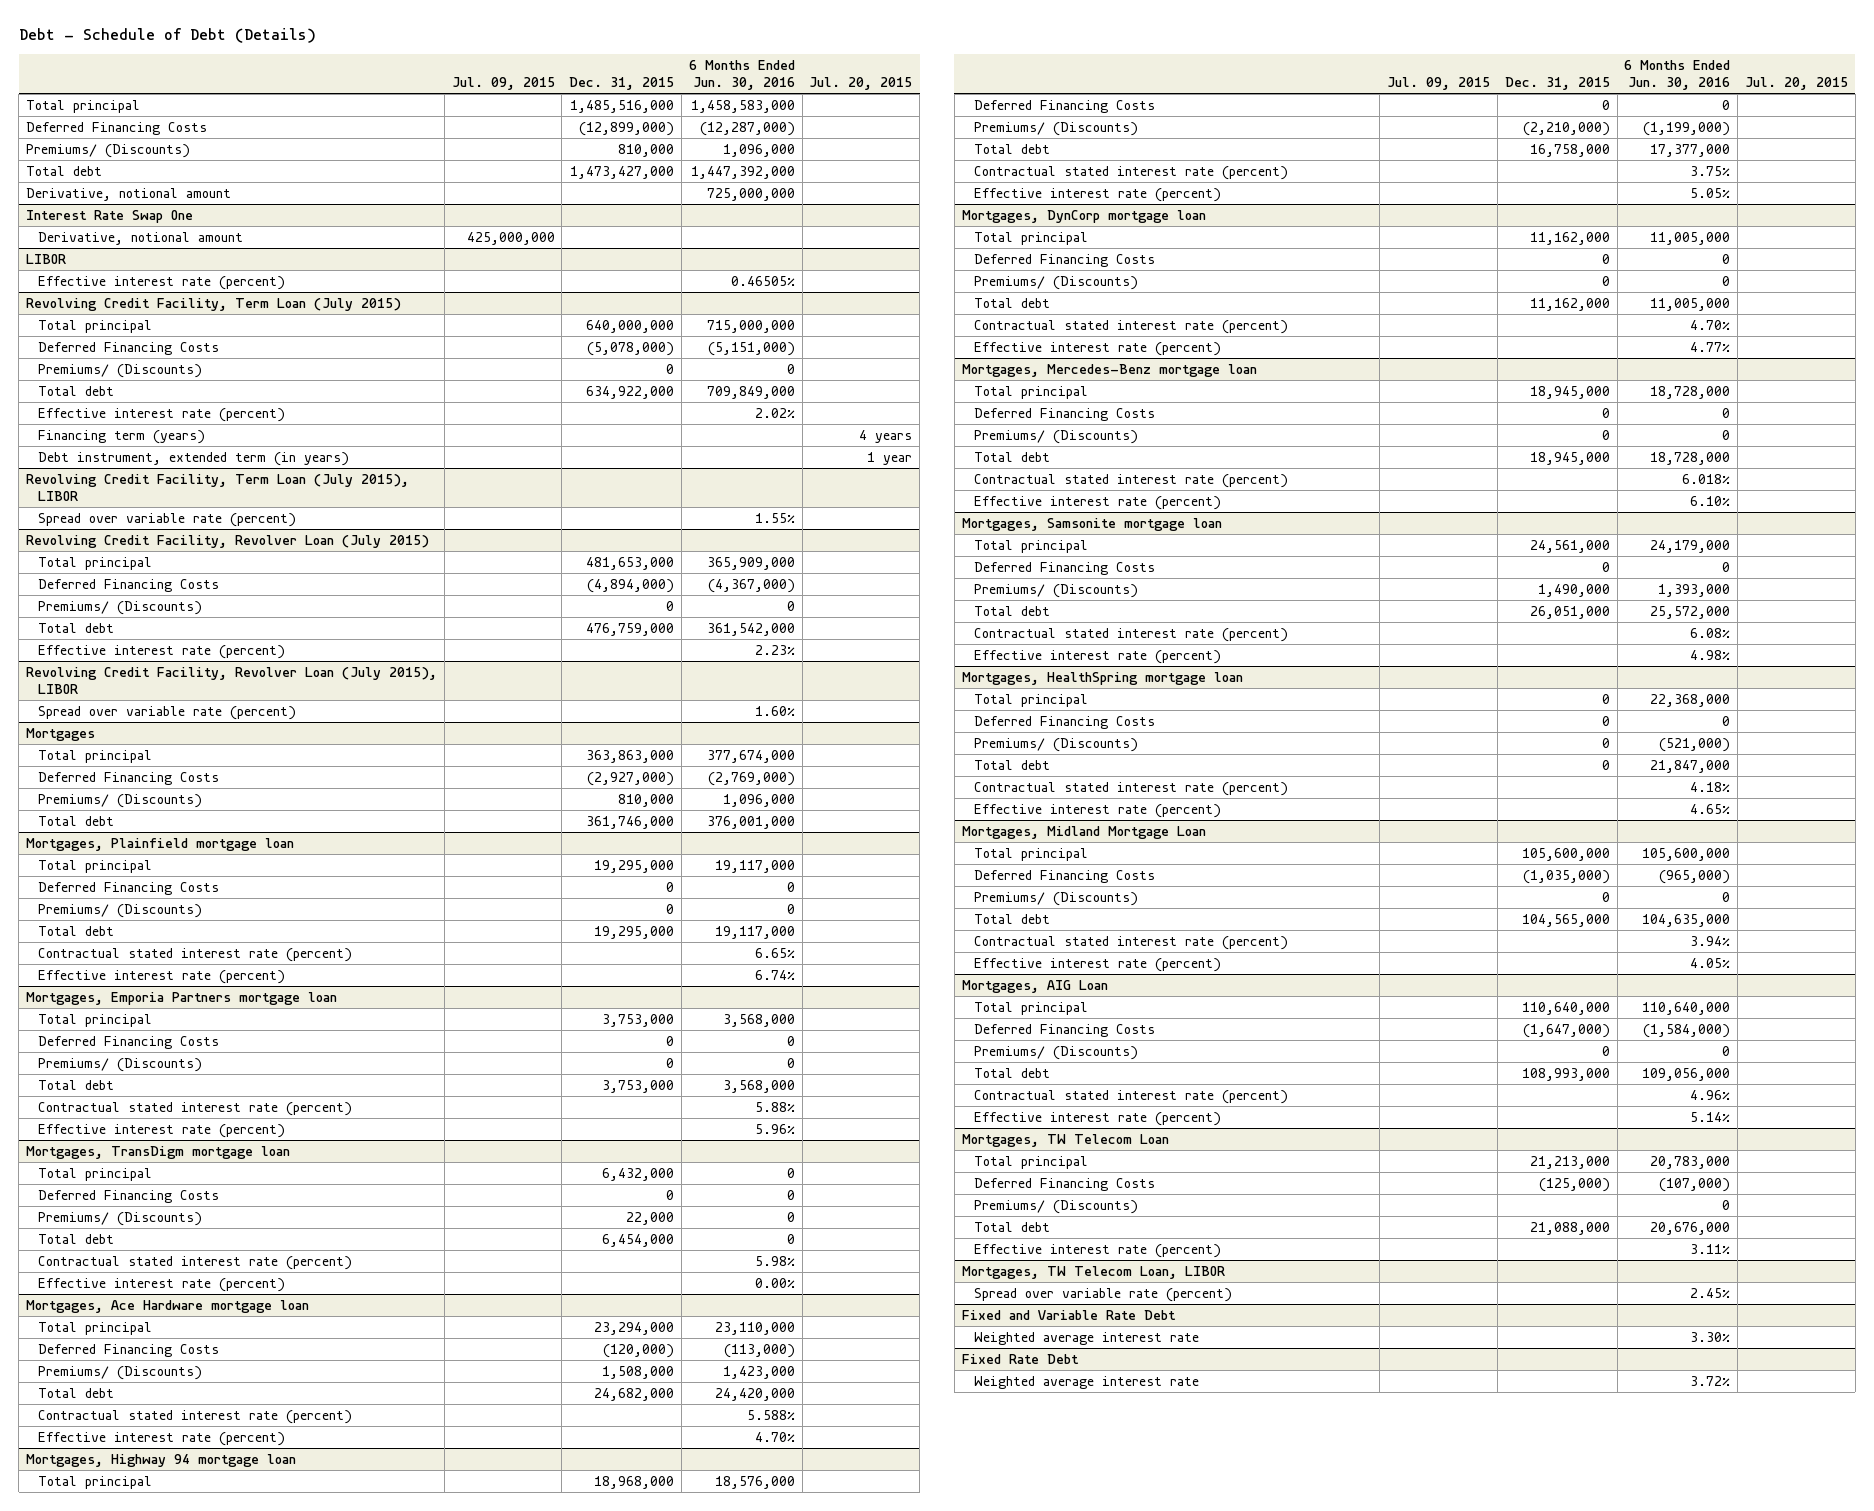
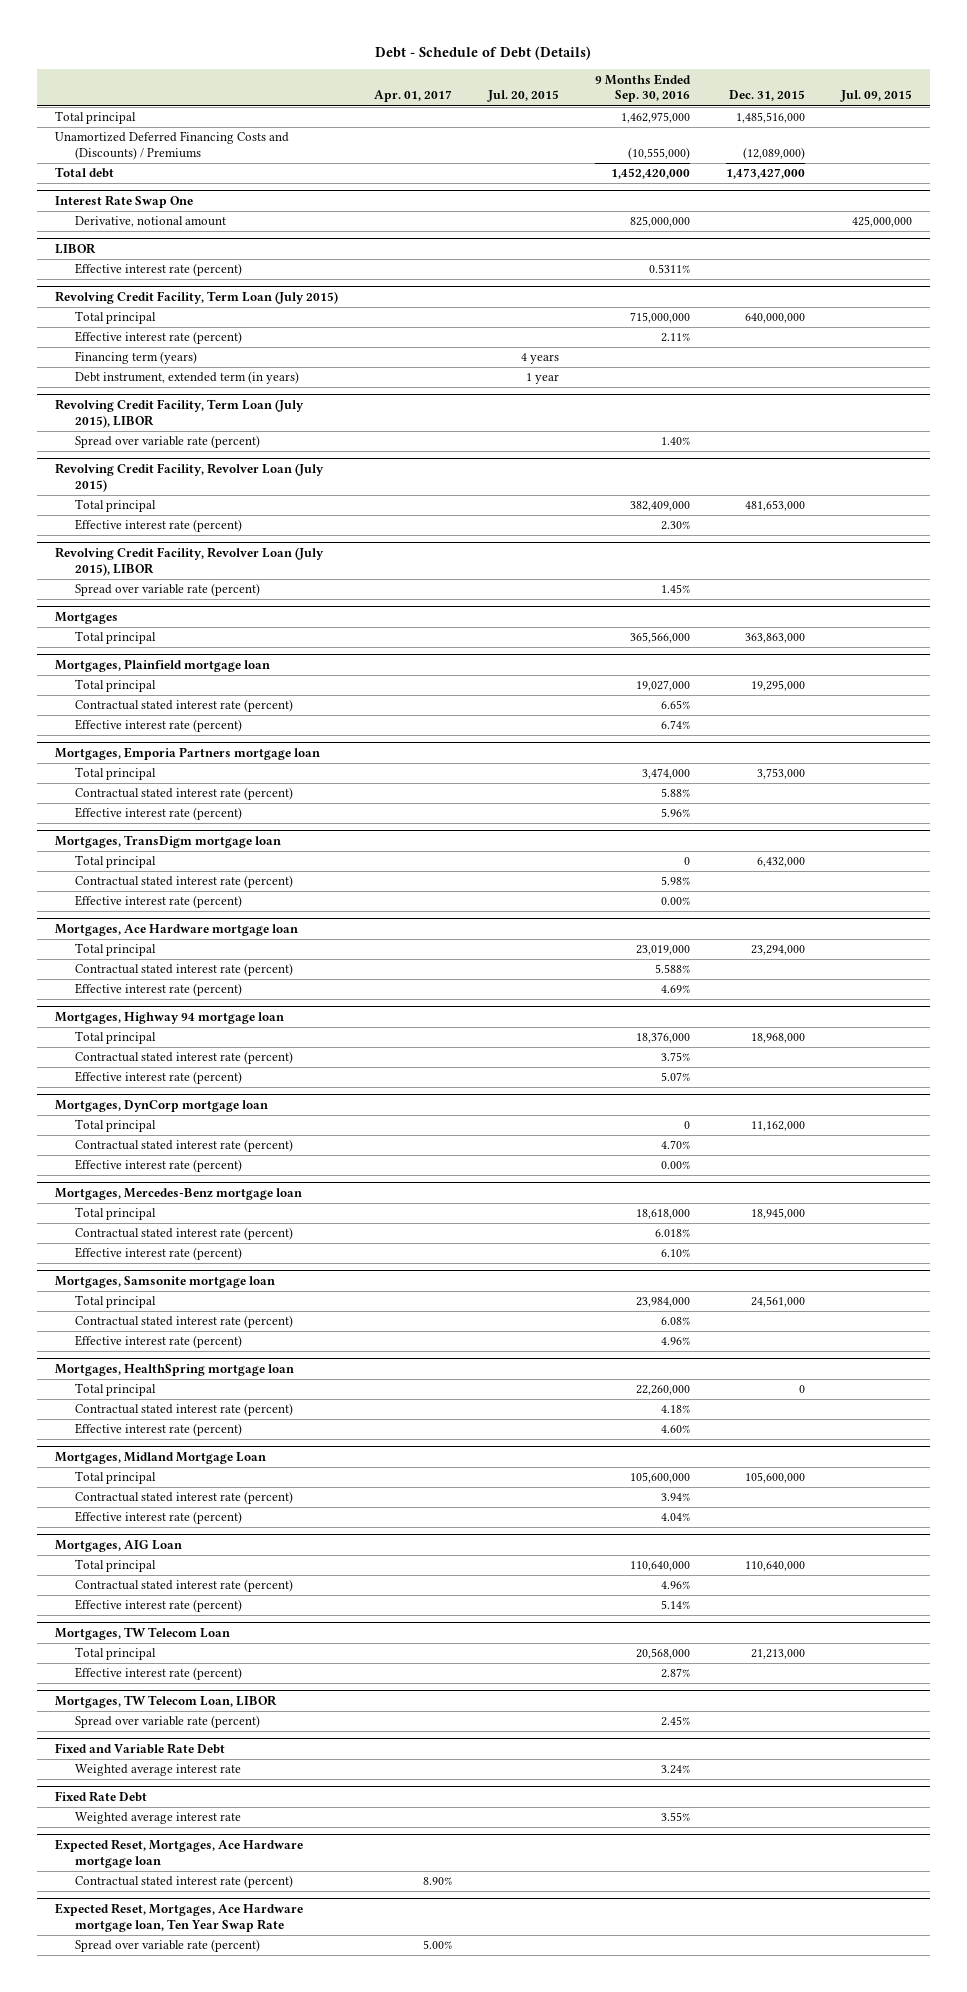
- | Jul. 09, 2015 | Dec. 31, 2015 | 6 Months Ended Jun. 30, 2016 | Jul. 20, 2015
+ | Apr. 01, 2017 | Jul. 20, 2015 | 9 Months Ended Sep. 30, 2016 | Dec. 31, 2015 | Jul. 09, 2015
- Deferred Financing Costs | | (12,899,000) | (12,287,000) |
- Premiums/ (Discounts) | | 810,000 | 1,096,000 |
+ Unamortized Deferred Financing Costs and (Discounts) / Premiums | | | (10,555,000) | (12,089,000) |
- Derivative, notional amount | | | 725,000,000 |
@ Revolving Credit Facility, Term Loan (July 2015)
- Deferred Financing Costs | | (5,078,000) | (5,151,000) |
- Premiums/ (Discounts) | | 0 | 0 |
- Total debt | | 634,922,000 | 709,849,000 |
@ Revolving Credit Facility, Revolver Loan (July 2015)
- Deferred Financing Costs | | (4,894,000) | (4,367,000) |
- Premiums/ (Discounts) | | 0 | 0 |
- Total debt | | 476,759,000 | 361,542,000 |
@ Mortgages
- Deferred Financing Costs | | (2,927,000) | (2,769,000) |
- Premiums/ (Discounts) | | 810,000 | 1,096,000 |
- Total debt | | 361,746,000 | 376,001,000 |
@ Mortgages, Plainfield mortgage loan
- Deferred Financing Costs | | 0 | 0 |
- Premiums/ (Discounts) | | 0 | 0 |
- Total debt | | 19,295,000 | 19,117,000 |
@ Mortgages, Emporia Partners mortgage loan
- Deferred Financing Costs | | 0 | 0 |
- Premiums/ (Discounts) | | 0 | 0 |
- Total debt | | 3,753,000 | 3,568,000 |
@ Mortgages, TransDigm mortgage loan
- Deferred Financing Costs | | 0 | 0 |
- Premiums/ (Discounts) | | 22,000 | 0 |
- Total debt | | 6,454,000 | 0 |
@ Mortgages, Ace Hardware mortgage loan
- Deferred Financing Costs | | (120,000) | (113,000) |
- Premiums/ (Discounts) | | 1,508,000 | 1,423,000 |
- Total debt | | 24,682,000 | 24,420,000 |
@ Mortgages, Highway 94 mortgage loan
- Deferred Financing Costs | | 0 | 0 |
- Premiums/ (Discounts) | | (2,210,000) | (1,199,000) |
- Total debt | | 16,758,000 | 17,377,000 |
@ Mortgages, DynCorp mortgage loan
- Deferred Financing Costs | | 0 | 0 |
- Premiums/ (Discounts) | | 0 | 0 |
- Total debt | | 11,162,000 | 11,005,000 |
@ Mortgages, Mercedes-Benz mortgage loan
- Deferred Financing Costs | | 0 | 0 |
- Premiums/ (Discounts) | | 0 | 0 |
- Total debt | | 18,945,000 | 18,728,000 |
@ Mortgages, Samsonite mortgage loan
- Deferred Financing Costs | | 0 | 0 |
- Premiums/ (Discounts) | | 1,490,000 | 1,393,000 |
- Total debt | | 26,051,000 | 25,572,000 |
@ Mortgages, HealthSpring mortgage loan
- Deferred Financing Costs | | 0 | 0 |
- Premiums/ (Discounts) | | 0 | (521,000) |
- Total debt | | 0 | 21,847,000 |
@ Mortgages, Midland Mortgage Loan
- Deferred Financing Costs | | (1,035,000) | (965,000) |
- Premiums/ (Discounts) | | 0 | 0 |
- Total debt | | 104,565,000 | 104,635,000 |
@ Mortgages, AIG Loan
- Deferred Financing Costs | | (1,647,000) | (1,584,000) |
- Premiums/ (Discounts) | | 0 | 0 |
- Total debt | | 108,993,000 | 109,056,000 |
@ Mortgages, TW Telecom Loan
- Deferred Financing Costs | | (125,000) | (107,000) |
- Premiums/ (Discounts) | | | 0 |
- Total debt | | 21,088,000 | 20,676,000 |
+ Expected Reset, Mortgages, Ace Hardware mortgage loan
+ Contractual stated interest rate (percent) | 8.90% | | | |
+ Expected Reset, Mortgages, Ace Hardware mortgage loan, Ten Year Swap Rate
+ Spread over variable rate (percent) | 5.00% | | | |

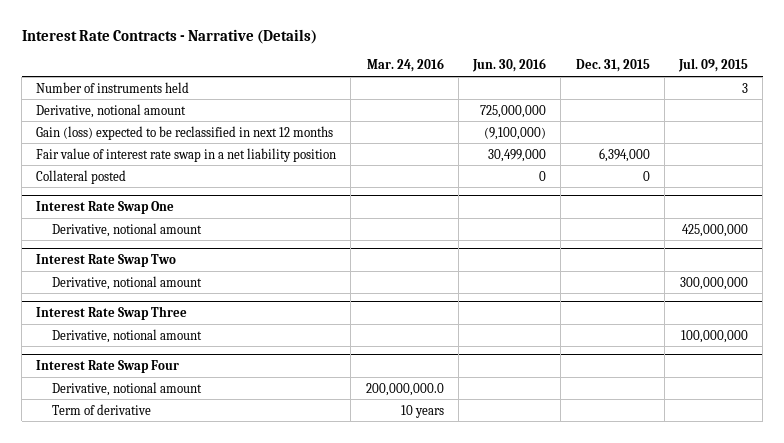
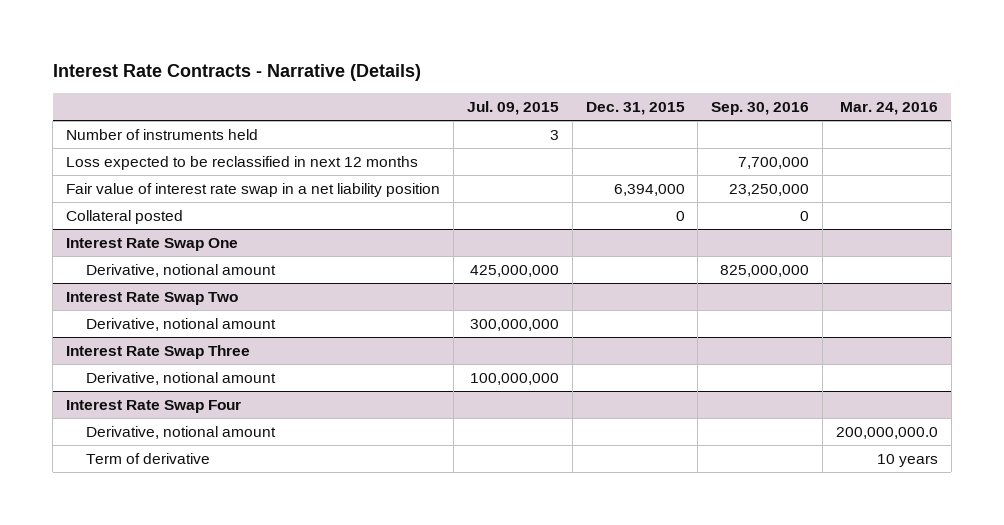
- | Mar. 24, 2016 | Jun. 30, 2016 | Dec. 31, 2015 | Jul. 09, 2015
+ | Jul. 09, 2015 | Dec. 31, 2015 | Sep. 30, 2016 | Mar. 24, 2016
- Derivative, notional amount | | 725,000,000 | |
- Gain (loss) expected to be reclassified in next 12 months | | (9,100,000) | |
+ Loss expected to be reclassified in next 12 months | | | 7,700,000 |

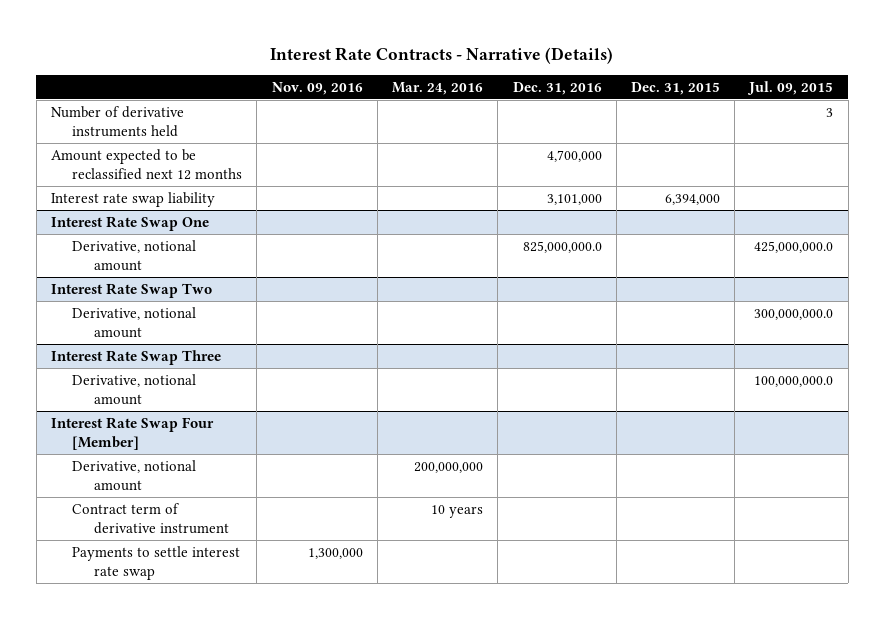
- | Jul. 09, 2015 | Dec. 31, 2015 | Sep. 30, 2016 | Mar. 24, 2016
+ | Nov. 09, 2016 | Mar. 24, 2016 | Dec. 31, 2016 | Dec. 31, 2015 | Jul. 09, 2015
- Number of instruments held | 3 | | |
- Loss expected to be reclassified in next 12 months | | | 7,700,000 |
- Fair value of interest rate swap in a net liability position | | 6,394,000 | 23,250,000 |
- Collateral posted | | 0 | 0 |
+ Number of derivative instruments held | | | | | 3
+ Amount expected to be reclassified next 12 months | | | 4,700,000 | |
+ Interest rate swap liability | | | 3,101,000 | 6,394,000 |
@ Interest Rate Swap One
- Derivative, notional amount | 425,000,000 | | 825,000,000 |
+ Derivative, notional amount | | | 825,000,000.0 | | 425,000,000.0
@ Interest Rate Swap Two
- Derivative, notional amount | 300,000,000 | | |
+ Derivative, notional amount | | | | | 300,000,000.0
@ Interest Rate Swap Three
- Derivative, notional amount | 100,000,000 | | |
- Interest Rate Swap Four
- Derivative, notional amount | | | | 200,000,000.0
- Term of derivative | | | | 10 years
@ Interest Rate Swap Three
+ Derivative, notional amount | | | | | 100,000,000.0
+ Interest Rate Swap Four [Member]
+ Derivative, notional amount | | 200,000,000 | | |
+ Contract term of derivative instrument | | 10 years | | |
+ Payments to settle interest rate swap | 1,300,000 | | | |

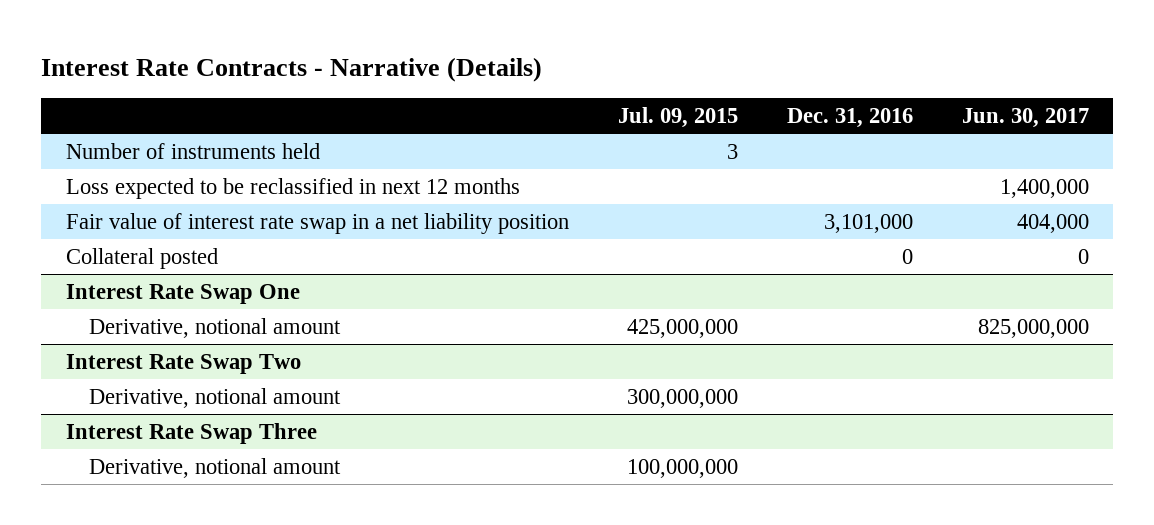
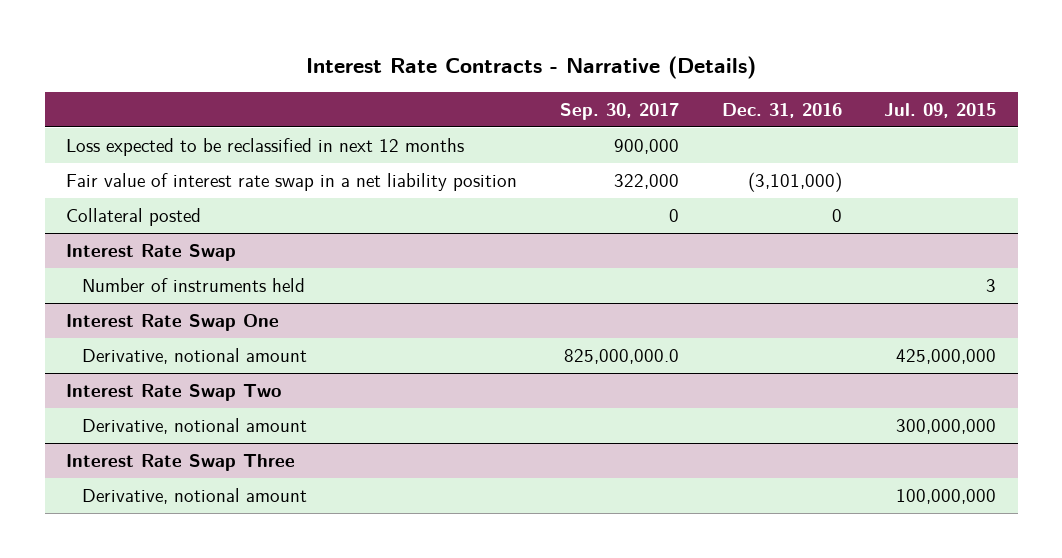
- | Jul. 09, 2015 | Dec. 31, 2016 | Jun. 30, 2017
+ | Sep. 30, 2017 | Dec. 31, 2016 | Jul. 09, 2015
- Number of instruments held | 3 | |
- Fair value of interest rate swap in a net liability position | | 3,101,000 | 404,000
+ Fair value of interest rate swap in a net liability position | 322,000 | (3,101,000) |
+ Interest Rate Swap
+ Number of instruments held | | | 3

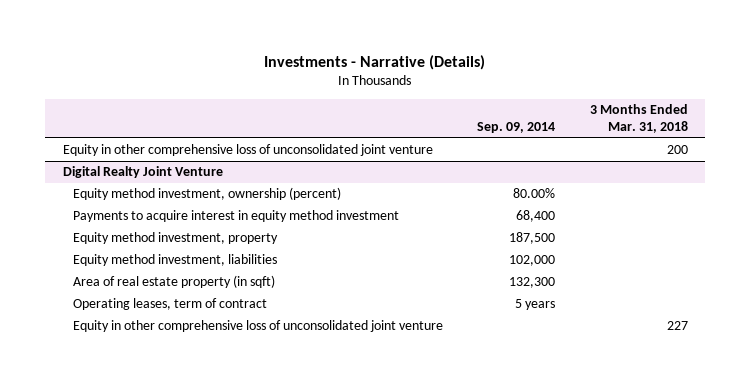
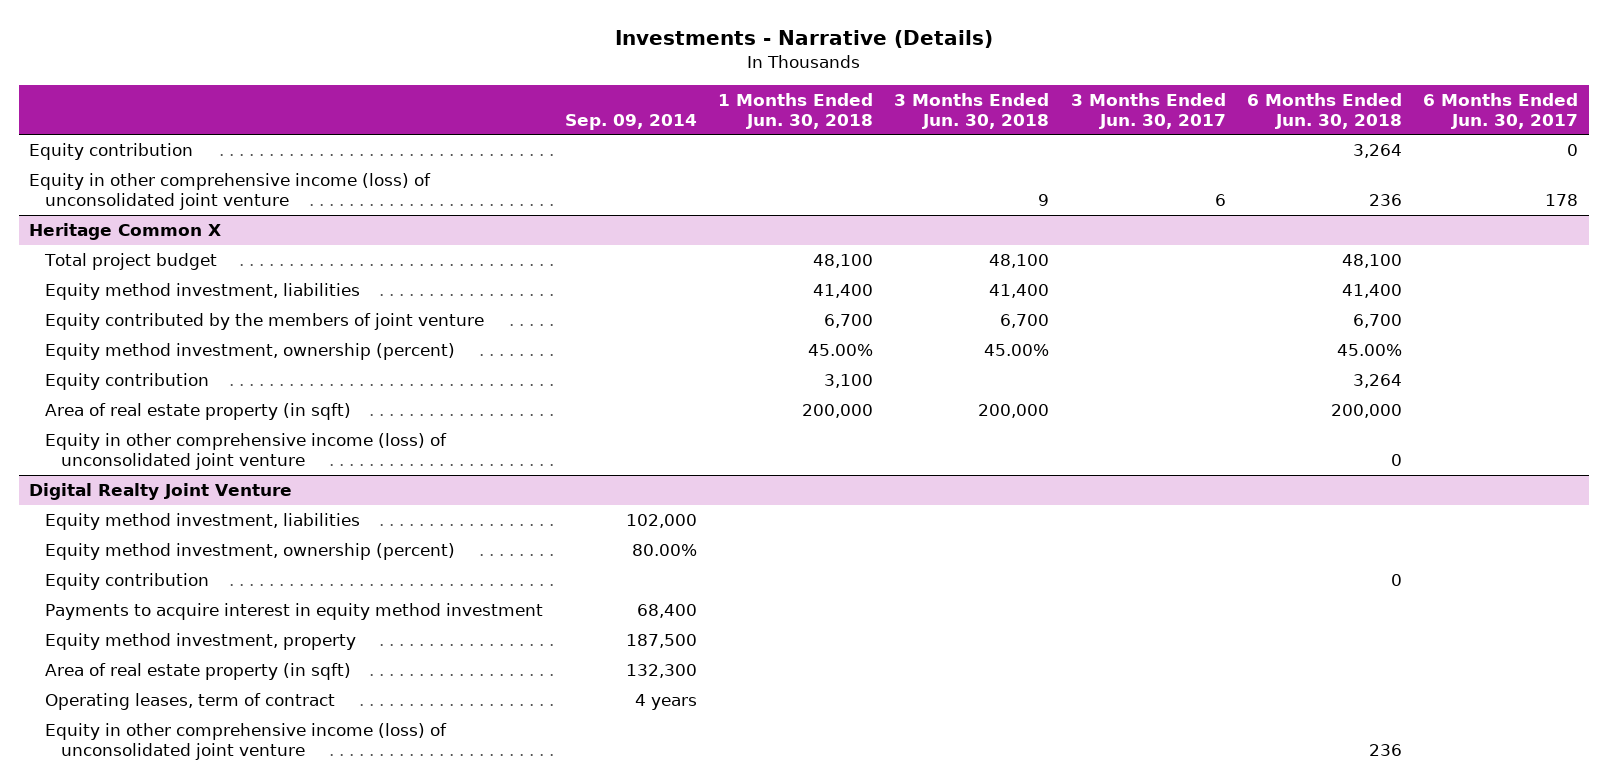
- | Sep. 09, 2014 | 3 Months Ended Mar. 31, 2018
+ | Sep. 09, 2014 | 1 Months Ended Jun. 30, 2018 | 3 Months Ended Jun. 30, 2018 | 3 Months Ended Jun. 30, 2017 | 6 Months Ended Jun. 30, 2018 | 6 Months Ended Jun. 30, 2017
- Equity in other comprehensive loss of unconsolidated joint venture | | 200
+ Equity contribution | | | | | 3,264 | 0
+ Equity in other comprehensive income (loss) of unconsolidated joint venture | | | 9 | 6 | 236 | 178
+ Heritage Common X
+ Total project budget | | 48,100 | 48,100 | | 48,100 |
+ Equity method investment, liabilities | | 41,400 | 41,400 | | 41,400 |
+ Equity contributed by the members of joint venture | | 6,700 | 6,700 | | 6,700 |
+ Equity method investment, ownership (percent) | | 45.00% | 45.00% | | 45.00% |
+ Equity contribution | | 3,100 | | | 3,264 |
+ Area of real estate property (in sqft) | | 200,000 | 200,000 | | 200,000 |
+ Equity in other comprehensive income (loss) of unconsolidated joint venture | | | | | 0 |
@ Digital Realty Joint Venture
moved up: Equity method investment, liabilities | 102,000 | | | | |
+ Equity contribution | | | | | 0 |
- Operating leases, term of contract | 5 years |
- Equity in other comprehensive loss of unconsolidated joint venture | | 227
+ Operating leases, term of contract | 4 years | | | | |
+ Equity in other comprehensive income (loss) of unconsolidated joint venture | | | | | 236 |

